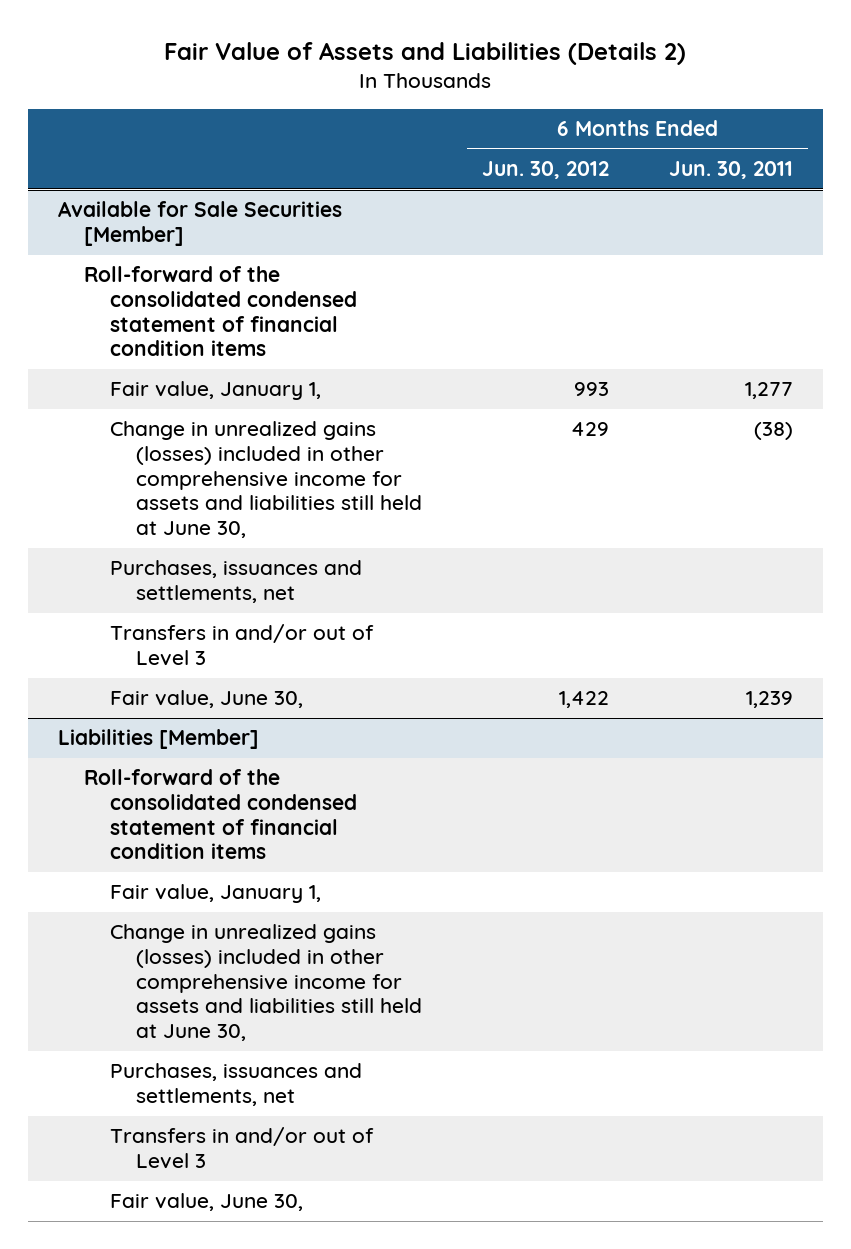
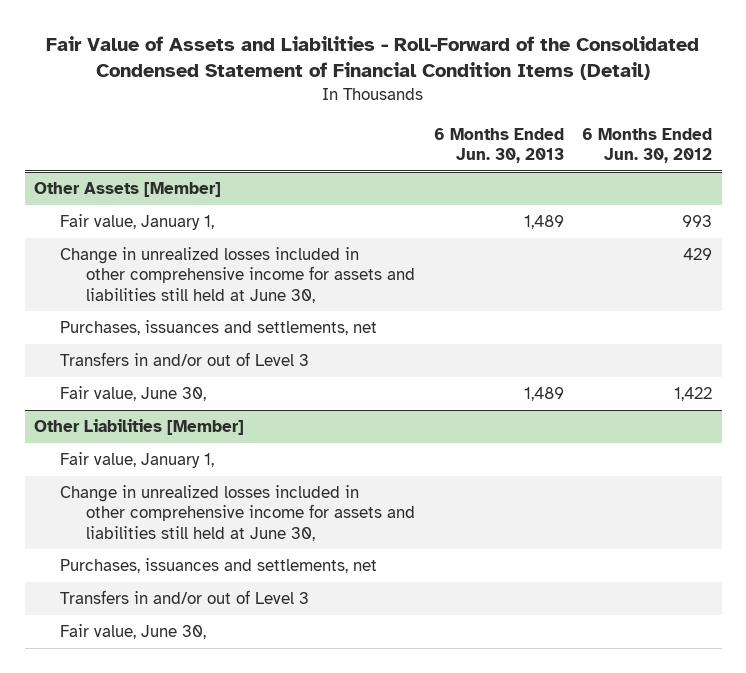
- Fair Value of Assets and Liabilities (Details 2)
+ Fair Value of Assets and Liabilities - Roll-Forward of the Consolidated Condensed Statement of Financial Condition Items (Detail)
- | 6 Months Ended Jun. 30, 2012 | 6 Months Ended Jun. 30, 2011
+ | 6 Months Ended Jun. 30, 2013 | 6 Months Ended Jun. 30, 2012
- Available for Sale Securities [Member]
- Roll-forward of the consolidated condensed statement of financial condition items
+ Other Assets [Member]
- Change in unrealized gains (losses) included in other comprehensive income for assets and liabilities still held at June 30, | 429 | (38)
+ Change in unrealized losses included in other comprehensive income for assets and liabilities still held at June 30, | | 429
- Liabilities [Member]
- Roll-forward of the consolidated condensed statement of financial condition items
+ Other Liabilities [Member]
- Change in unrealized gains (losses) included in other comprehensive income for assets and liabilities still held at June 30,
+ Change in unrealized losses included in other comprehensive income for assets and liabilities still held at June 30,

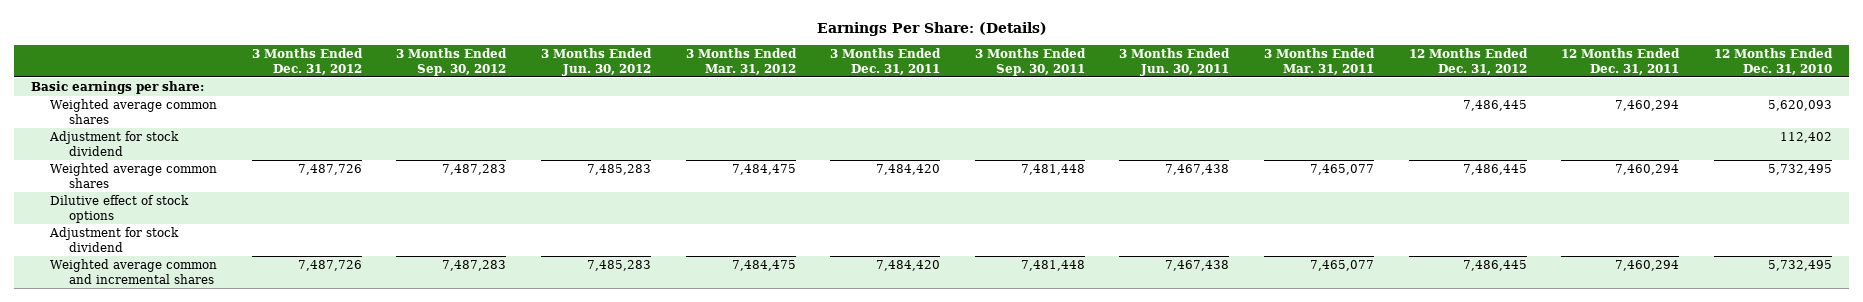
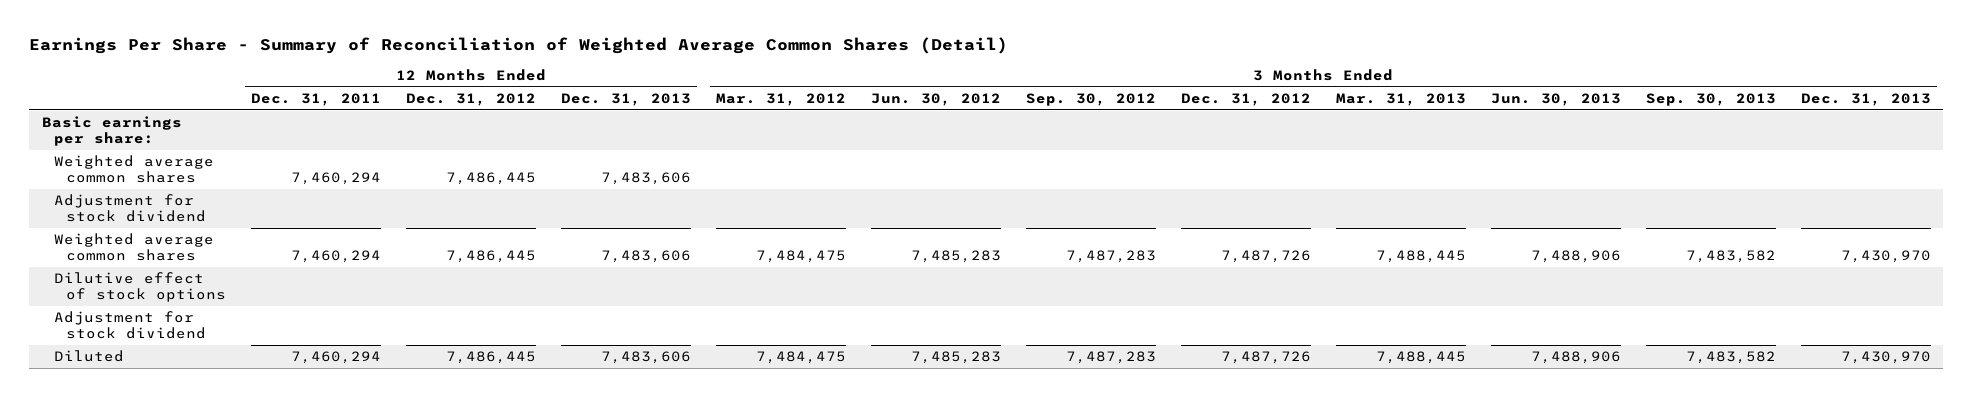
- Earnings Per Share: (Details)
+ Earnings Per Share - Summary of Reconciliation of Weighted Average Common Shares (Detail)
- | 3 Months Ended Dec. 31, 2012 | 3 Months Ended Sep. 30, 2012 | 3 Months Ended Jun. 30, 2012 | 3 Months Ended Mar. 31, 2012 | 3 Months Ended Dec. 31, 2011 | 3 Months Ended Sep. 30, 2011 | 3 Months Ended Jun. 30, 2011 | 3 Months Ended Mar. 31, 2011 | 12 Months Ended Dec. 31, 2012 | 12 Months Ended Dec. 31, 2011 | 12 Months Ended Dec. 31, 2010
+ | 12 Months Ended Dec. 31, 2011 | 12 Months Ended Dec. 31, 2012 | 12 Months Ended Dec. 31, 2013 | 3 Months Ended Mar. 31, 2012 | 3 Months Ended Jun. 30, 2012 | 3 Months Ended Sep. 30, 2012 | 3 Months Ended Dec. 31, 2012 | 3 Months Ended Mar. 31, 2013 | 3 Months Ended Jun. 30, 2013 | 3 Months Ended Sep. 30, 2013 | 3 Months Ended Dec. 31, 2013
- Weighted average common and incremental shares | 7,487,726 | 7,487,283 | 7,485,283 | 7,484,475 | 7,484,420 | 7,481,448 | 7,467,438 | 7,465,077 | 7,486,445 | 7,460,294 | 5,732,495
+ Diluted | 7,460,294 | 7,486,445 | 7,483,606 | 7,484,475 | 7,485,283 | 7,487,283 | 7,487,726 | 7,488,445 | 7,488,906 | 7,483,582 | 7,430,970

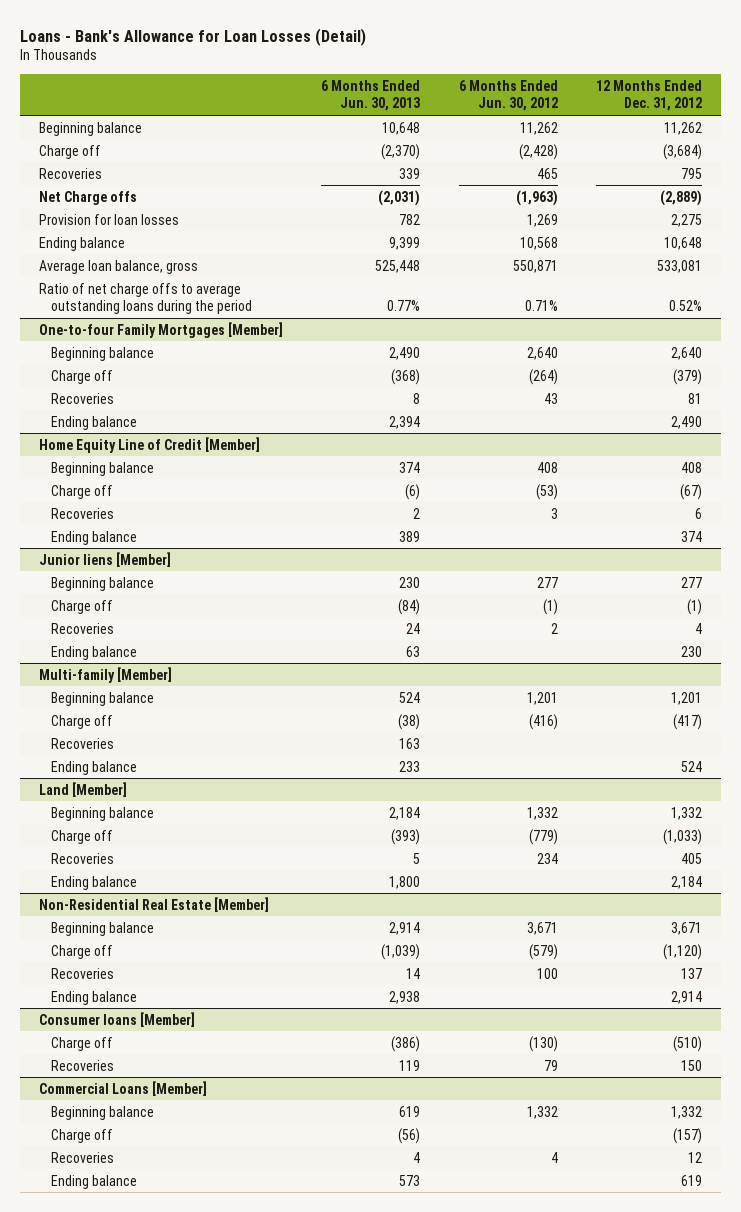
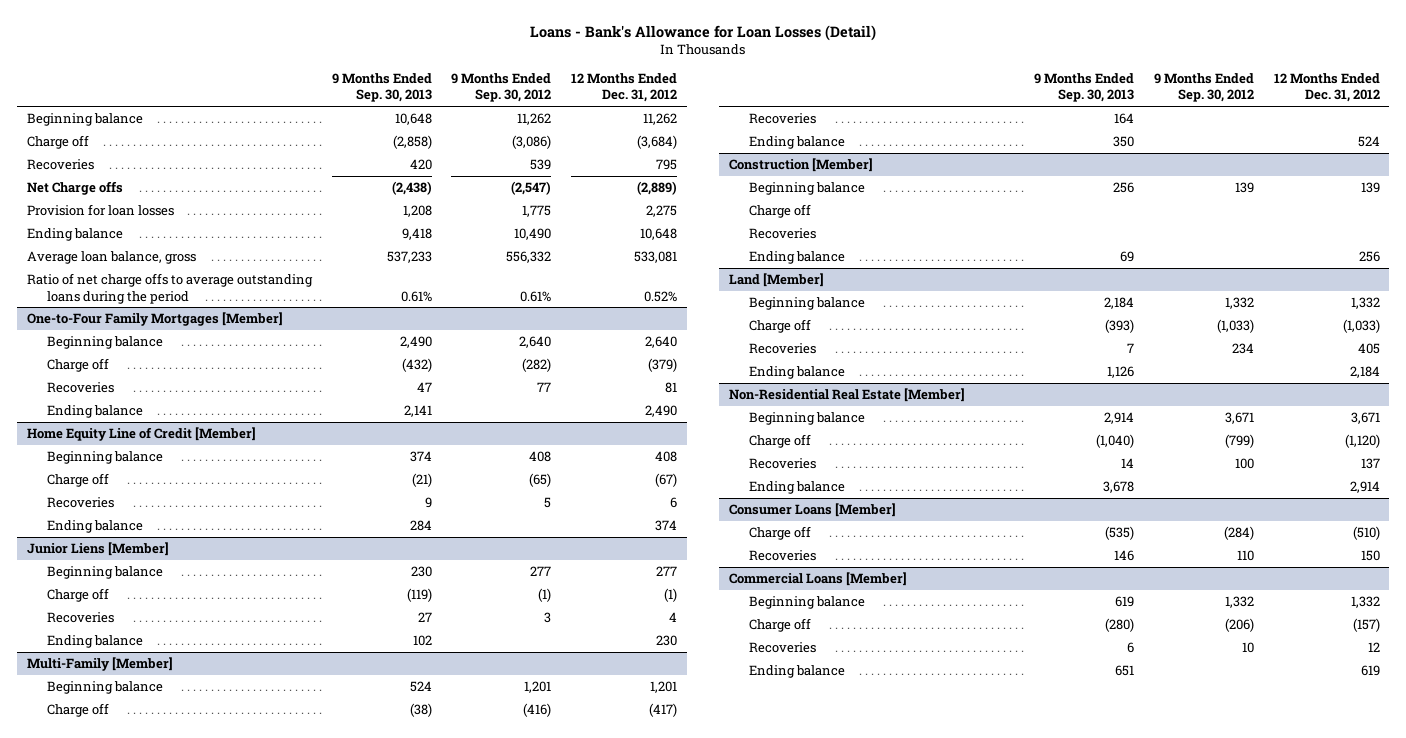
- | 6 Months Ended Jun. 30, 2013 | 6 Months Ended Jun. 30, 2012 | 12 Months Ended Dec. 31, 2012
+ | 9 Months Ended Sep. 30, 2013 | 9 Months Ended Sep. 30, 2012 | 12 Months Ended Dec. 31, 2012
- One-to-four Family Mortgages [Member]
+ One-to-Four Family Mortgages [Member]
- Junior liens [Member]
+ Junior Liens [Member]
- Multi-family [Member]
+ Multi-Family [Member]
+ Construction [Member]
+ Beginning balance | 256 | 139 | 139
+ Charge off
+ Recoveries
+ Ending balance | 69 | | 256
- Consumer loans [Member]
+ Consumer Loans [Member]

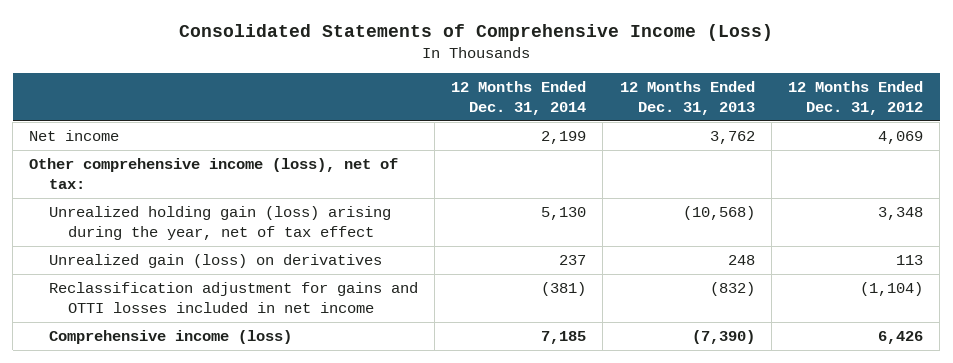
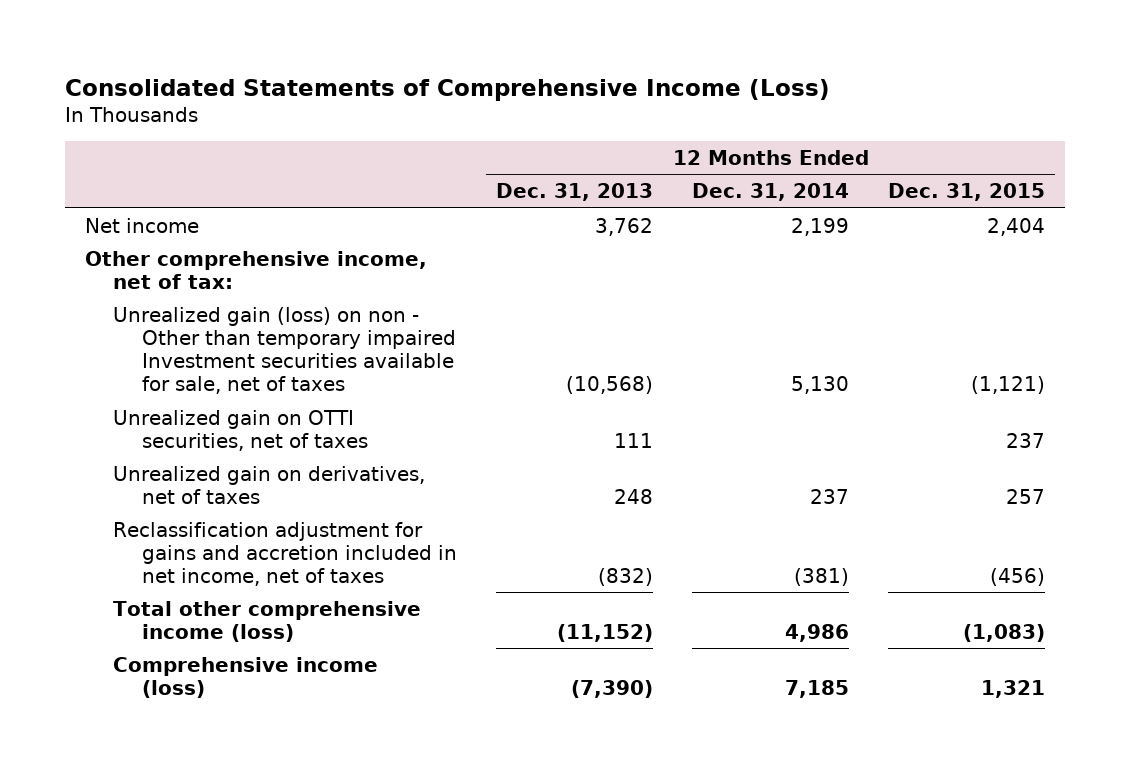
- | 12 Months Ended Dec. 31, 2014 | 12 Months Ended Dec. 31, 2013 | 12 Months Ended Dec. 31, 2012
+ | 12 Months Ended Dec. 31, 2013 | 12 Months Ended Dec. 31, 2014 | 12 Months Ended Dec. 31, 2015
- Other comprehensive income (loss), net of tax:
- Unrealized holding gain (loss) arising during the year, net of tax effect | 5,130 | (10,568) | 3,348
- Unrealized gain (loss) on derivatives | 237 | 248 | 113
- Reclassification adjustment for gains and OTTI losses included in net income | (381) | (832) | (1,104)
+ Other comprehensive income, net of tax:
+ Unrealized gain (loss) on non - Other than temporary impaired Investment securities available for sale, net of taxes | (10,568) | 5,130 | (1,121)
+ Unrealized gain on OTTI securities, net of taxes | 111 | | 237
+ Unrealized gain on derivatives, net of taxes | 248 | 237 | 257
+ Reclassification adjustment for gains and accretion included in net income, net of taxes | (832) | (381) | (456)
+ Total other comprehensive income (loss) | (11,152) | 4,986 | (1,083)

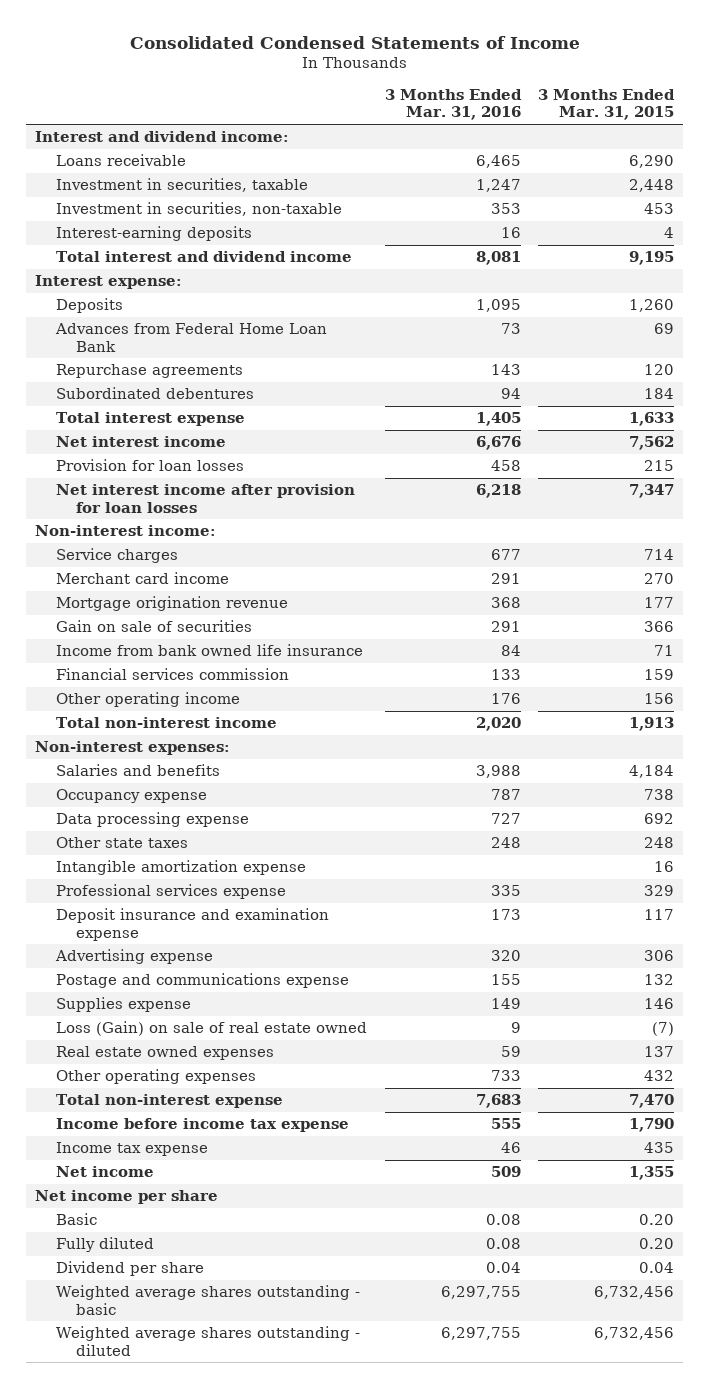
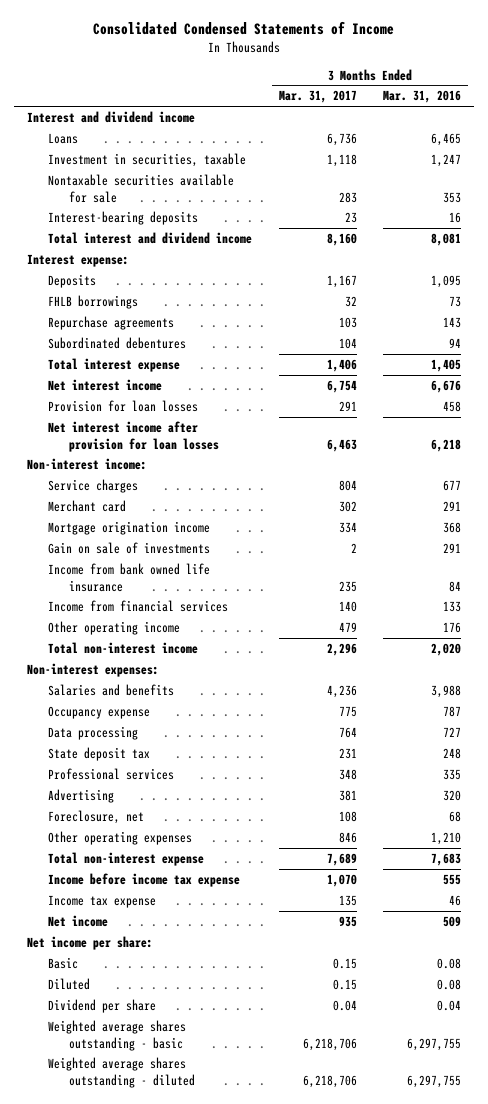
- | 3 Months Ended Mar. 31, 2016 | 3 Months Ended Mar. 31, 2015
+ | 3 Months Ended Mar. 31, 2017 | 3 Months Ended Mar. 31, 2016
- Interest and dividend income:
- Loans receivable | 6,465 | 6,290
+ Interest and dividend income
+ Loans | 6,736 | 6,465
- Investment in securities, non-taxable | 353 | 453
- Interest-earning deposits | 16 | 4
+ Nontaxable securities available for sale | 283 | 353
+ Interest-bearing deposits | 23 | 16
- Advances from Federal Home Loan Bank | 73 | 69
+ FHLB borrowings | 32 | 73
- Merchant card income | 291 | 270
- Mortgage origination revenue | 368 | 177
- Gain on sale of securities | 291 | 366
+ Merchant card | 302 | 291
+ Mortgage origination income | 334 | 368
+ Gain on sale of investments | 2 | 291
- Financial services commission | 133 | 159
+ Income from financial services | 140 | 133
- Data processing expense | 727 | 692
- Other state taxes | 248 | 248
- Intangible amortization expense | | 16
- Professional services expense | 335 | 329
- Deposit insurance and examination expense | 173 | 117
- Advertising expense | 320 | 306
- Postage and communications expense | 155 | 132
- Supplies expense | 149 | 146
- Loss (Gain) on sale of real estate owned | 9 | (7)
- Real estate owned expenses | 59 | 137
- Other operating expenses | 733 | 432
+ Data processing | 764 | 727
+ State deposit tax | 231 | 248
+ Professional services | 348 | 335
+ Advertising | 381 | 320
+ Foreclosure, net | 108 | 68
+ Other operating expenses | 846 | 1,210
- Net income per share
+ Net income per share:
- Fully diluted | 0.08 | 0.20
+ Diluted | 0.15 | 0.08

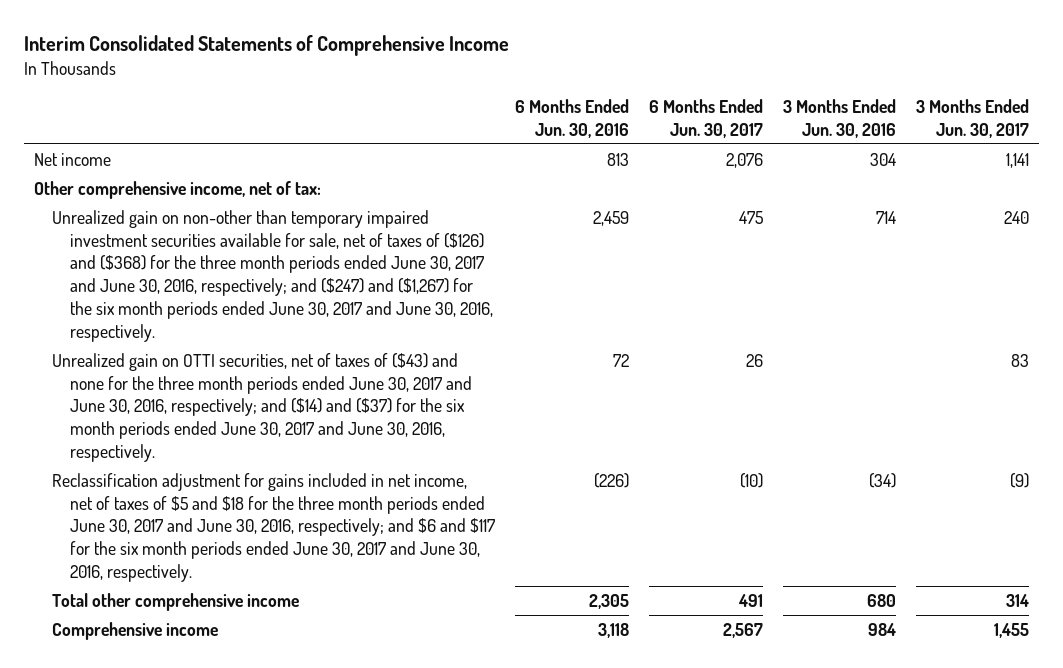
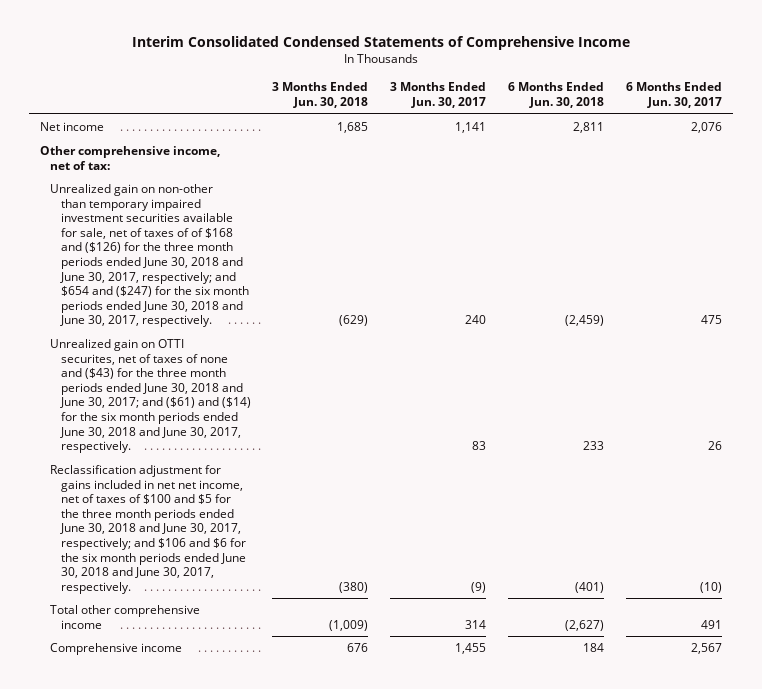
- Interim Consolidated Statements of Comprehensive Income
+ Interim Consolidated Condensed Statements of Comprehensive Income
- | 6 Months Ended Jun. 30, 2016 | 6 Months Ended Jun. 30, 2017 | 3 Months Ended Jun. 30, 2016 | 3 Months Ended Jun. 30, 2017
+ | 3 Months Ended Jun. 30, 2018 | 3 Months Ended Jun. 30, 2017 | 6 Months Ended Jun. 30, 2018 | 6 Months Ended Jun. 30, 2017
- Unrealized gain on non-other than temporary impaired investment securities available for sale, net of taxes of ($126) and ($368) for the three month periods ended June 30, 2017 and June 30, 2016, respectively; and ($247) and ($1,267) for the six month periods ended June 30, 2017 and June 30, 2016, respectively. | 2,459 | 475 | 714 | 240
- Unrealized gain on OTTI securities, net of taxes of ($43) and none for the three month periods ended June 30, 2017 and June 30, 2016, respectively; and ($14) and ($37) for the six month periods ended June 30, 2017 and June 30, 2016, respectively. | 72 | 26 | | 83
- Reclassification adjustment for gains included in net income, net of taxes of $5 and $18 for the three month periods ended June 30, 2017 and June 30, 2016, respectively; and $6 and $117 for the six month periods ended June 30, 2017 and June 30, 2016, respectively. | (226) | (10) | (34) | (9)
+ Unrealized gain on non-other than temporary impaired investment securities available for sale, net of taxes of of $168 and ($126) for the three month periods ended June 30, 2018 and June 30, 2017, respectively; and $654 and ($247) for the six month periods ended June 30, 2018 and June 30, 2017, respectively. | (629) | 240 | (2,459) | 475
+ Unrealized gain on OTTI securites, net of taxes of none and ($43) for the three month periods ended June 30, 2018 and June 30, 2017; and ($61) and ($14) for the six month periods ended June 30, 2018 and June 30, 2017, respectively. | | 83 | 233 | 26
+ Reclassification adjustment for gains included in net net income, net of taxes of $100 and $5 for the three month periods ended June 30, 2018 and June 30, 2017, respectively; and $106 and $6 for the six month periods ended June 30, 2018 and June 30, 2017, respectively. | (380) | (9) | (401) | (10)

